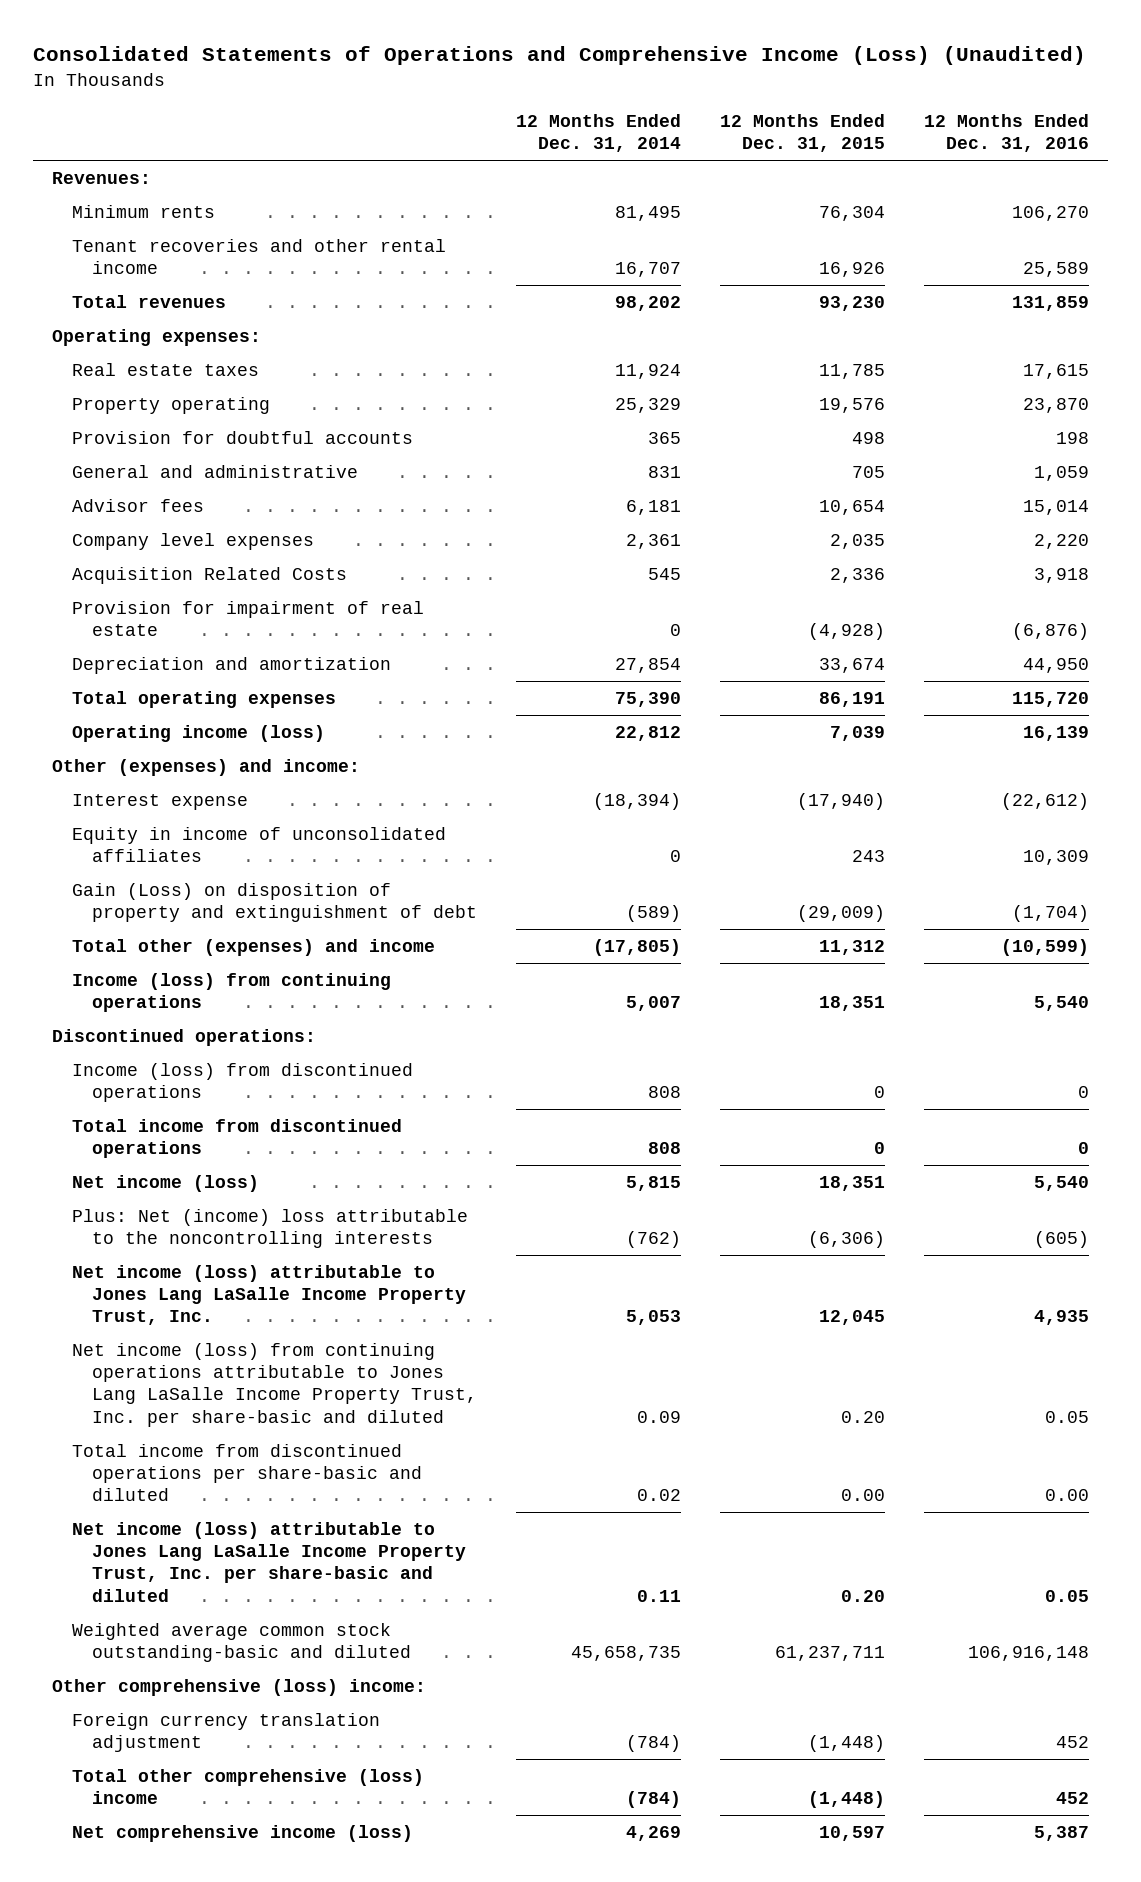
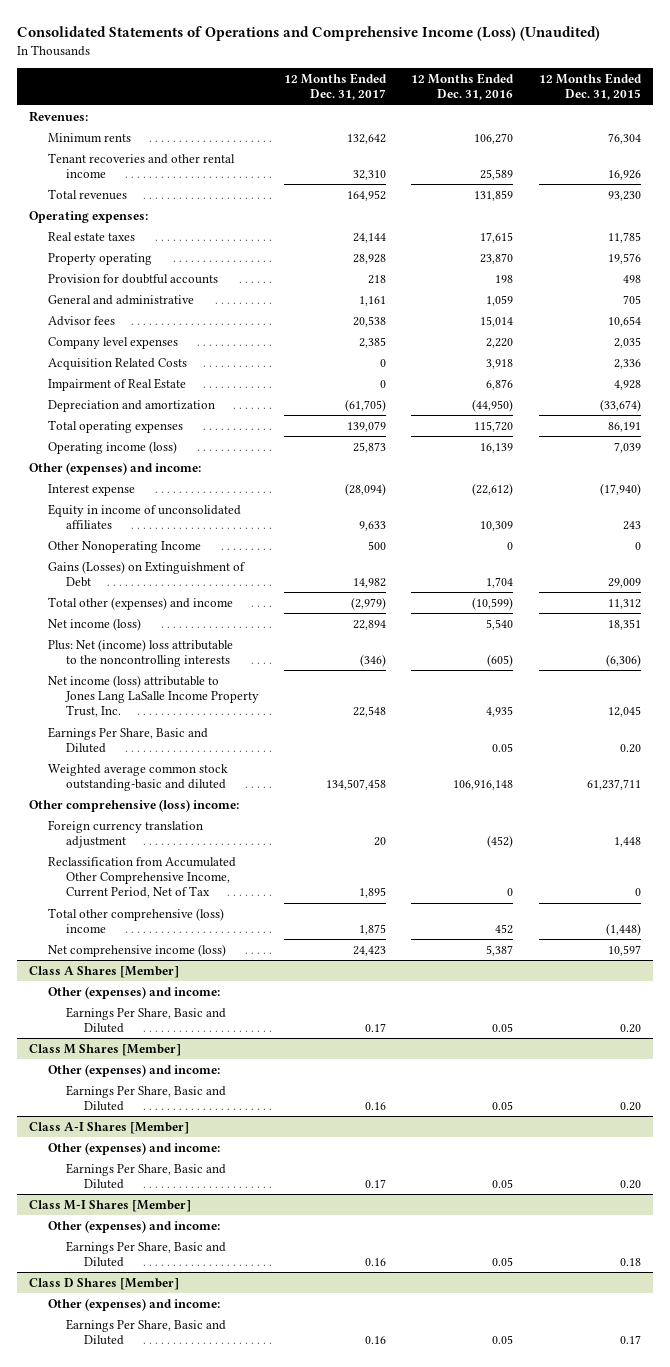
- | 12 Months Ended Dec. 31, 2014 | 12 Months Ended Dec. 31, 2015 | 12 Months Ended Dec. 31, 2016
+ | 12 Months Ended Dec. 31, 2017 | 12 Months Ended Dec. 31, 2016 | 12 Months Ended Dec. 31, 2015
- Provision for impairment of real estate | 0 | (4,928) | (6,876)
- Depreciation and amortization | 27,854 | 33,674 | 44,950
+ Impairment of Real Estate | 0 | 6,876 | 4,928
+ Depreciation and amortization | (61,705) | (44,950) | (33,674)
- Gain (Loss) on disposition of property and extinguishment of debt | (589) | (29,009) | (1,704)
+ Other Nonoperating Income | 500 | 0 | 0
+ Gains (Losses) on Extinguishment of Debt | 14,982 | 1,704 | 29,009
- Income (loss) from continuing operations | 5,007 | 18,351 | 5,540
- Discontinued operations:
- Income (loss) from discontinued operations | 808 | 0 | 0
- Total income from discontinued operations | 808 | 0 | 0
- Net income (loss) from continuing operations attributable to Jones Lang LaSalle Income Property Trust, Inc. per share-basic and diluted | 0.09 | 0.20 | 0.05
- Total income from discontinued operations per share-basic and diluted | 0.02 | 0.00 | 0.00
- Net income (loss) attributable to Jones Lang LaSalle Income Property Trust, Inc. per share-basic and diluted | 0.11 | 0.20 | 0.05
+ Earnings Per Share, Basic and Diluted | | 0.05 | 0.20
- Foreign currency translation adjustment | (784) | (1,448) | 452
+ Foreign currency translation adjustment | 20 | (452) | 1,448
+ Reclassification from Accumulated Other Comprehensive Income, Current Period, Net of Tax | 1,895 | 0 | 0
+ Class A Shares [Member]
+ Other (expenses) and income:
+ Earnings Per Share, Basic and Diluted | 0.17 | 0.05 | 0.20
+ Class M Shares [Member]
+ Other (expenses) and income:
+ Earnings Per Share, Basic and Diluted | 0.16 | 0.05 | 0.20
+ Class A-I Shares [Member]
+ Other (expenses) and income:
+ Earnings Per Share, Basic and Diluted | 0.17 | 0.05 | 0.20
+ Class M-I Shares [Member]
+ Other (expenses) and income:
+ Earnings Per Share, Basic and Diluted | 0.16 | 0.05 | 0.18
+ Class D Shares [Member]
+ Other (expenses) and income:
+ Earnings Per Share, Basic and Diluted | 0.16 | 0.05 | 0.17

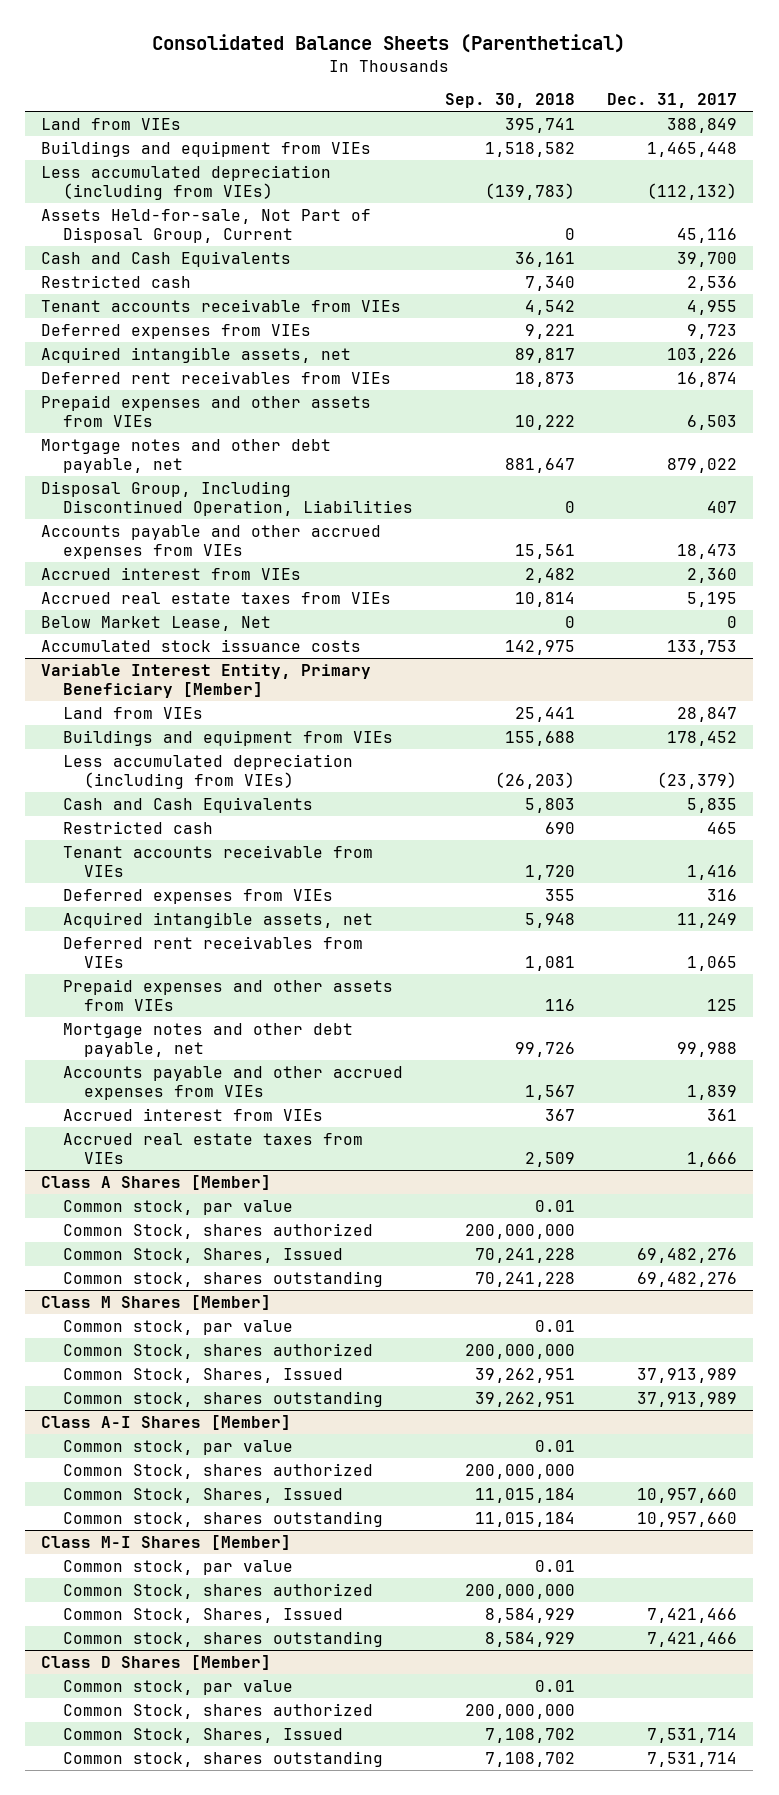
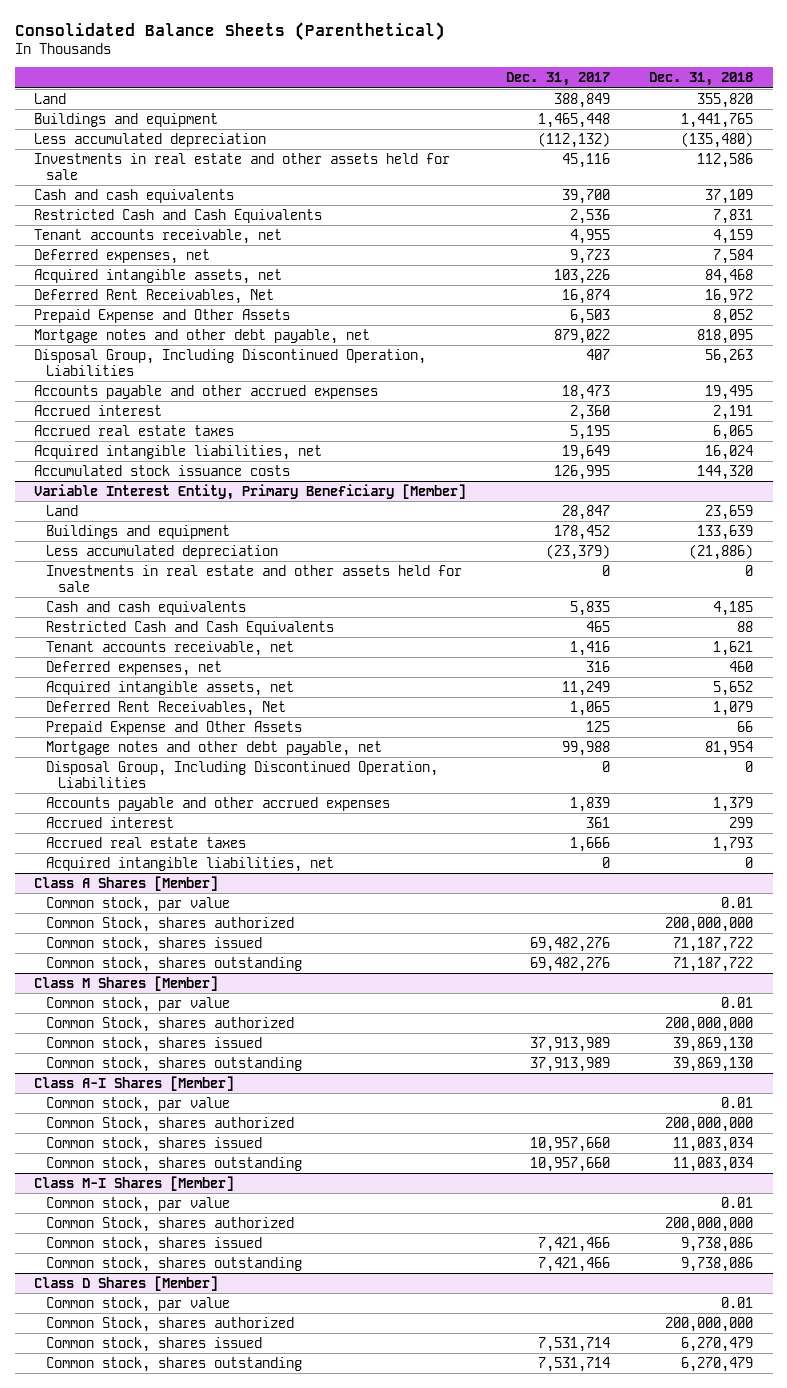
- | Sep. 30, 2018 | Dec. 31, 2017
+ | Dec. 31, 2017 | Dec. 31, 2018
- Land from VIEs | 395,741 | 388,849
- Buildings and equipment from VIEs | 1,518,582 | 1,465,448
- Less accumulated depreciation (including from VIEs) | (139,783) | (112,132)
- Assets Held-for-sale, Not Part of Disposal Group, Current | 0 | 45,116
- Cash and Cash Equivalents | 36,161 | 39,700
- Restricted cash | 7,340 | 2,536
- Tenant accounts receivable from VIEs | 4,542 | 4,955
- Deferred expenses from VIEs | 9,221 | 9,723
+ Land | 388,849 | 355,820
+ Buildings and equipment | 1,465,448 | 1,441,765
+ Less accumulated depreciation | (112,132) | (135,480)
+ Investments in real estate and other assets held for sale | 45,116 | 112,586
+ Cash and cash equivalents | 39,700 | 37,109
+ Restricted Cash and Cash Equivalents | 2,536 | 7,831
+ Tenant accounts receivable, net | 4,955 | 4,159
+ Deferred expenses, net | 9,723 | 7,584
- Deferred rent receivables from VIEs | 18,873 | 16,874
- Prepaid expenses and other assets from VIEs | 10,222 | 6,503
+ Deferred Rent Receivables, Net | 16,874 | 16,972
+ Prepaid Expense and Other Assets | 6,503 | 8,052
- Accounts payable and other accrued expenses from VIEs | 15,561 | 18,473
- Accrued interest from VIEs | 2,482 | 2,360
- Accrued real estate taxes from VIEs | 10,814 | 5,195
- Below Market Lease, Net | 0 | 0
- Accumulated stock issuance costs | 142,975 | 133,753
+ Accounts payable and other accrued expenses | 18,473 | 19,495
+ Accrued interest | 2,360 | 2,191
+ Accrued real estate taxes | 5,195 | 6,065
+ Acquired intangible liabilities, net | 19,649 | 16,024
+ Accumulated stock issuance costs | 126,995 | 144,320
@ Variable Interest Entity, Primary Beneficiary [Member]
- Land from VIEs | 25,441 | 28,847
- Buildings and equipment from VIEs | 155,688 | 178,452
- Less accumulated depreciation (including from VIEs) | (26,203) | (23,379)
- Cash and Cash Equivalents | 5,803 | 5,835
- Restricted cash | 690 | 465
- Tenant accounts receivable from VIEs | 1,720 | 1,416
- Deferred expenses from VIEs | 355 | 316
+ Land | 28,847 | 23,659
+ Buildings and equipment | 178,452 | 133,639
+ Less accumulated depreciation | (23,379) | (21,886)
+ Investments in real estate and other assets held for sale | 0 | 0
+ Cash and cash equivalents | 5,835 | 4,185
+ Restricted Cash and Cash Equivalents | 465 | 88
+ Tenant accounts receivable, net | 1,416 | 1,621
+ Deferred expenses, net | 316 | 460
- Deferred rent receivables from VIEs | 1,081 | 1,065
- Prepaid expenses and other assets from VIEs | 116 | 125
+ Deferred Rent Receivables, Net | 1,065 | 1,079
+ Prepaid Expense and Other Assets | 125 | 66
- Accounts payable and other accrued expenses from VIEs | 1,567 | 1,839
- Accrued interest from VIEs | 367 | 361
- Accrued real estate taxes from VIEs | 2,509 | 1,666
+ Disposal Group, Including Discontinued Operation, Liabilities | 0 | 0
+ Accounts payable and other accrued expenses | 1,839 | 1,379
+ Accrued interest | 361 | 299
+ Accrued real estate taxes | 1,666 | 1,793
+ Acquired intangible liabilities, net | 0 | 0
@ Class A Shares [Member]
- Common Stock, Shares, Issued | 70,241,228 | 69,482,276
+ Common stock, shares issued | 69,482,276 | 71,187,722
@ Class M Shares [Member]
- Common Stock, Shares, Issued | 39,262,951 | 37,913,989
+ Common stock, shares issued | 37,913,989 | 39,869,130
@ Class A-I Shares [Member]
- Common Stock, Shares, Issued | 11,015,184 | 10,957,660
+ Common stock, shares issued | 10,957,660 | 11,083,034
@ Class M-I Shares [Member]
- Common Stock, Shares, Issued | 8,584,929 | 7,421,466
+ Common stock, shares issued | 7,421,466 | 9,738,086
@ Class D Shares [Member]
- Common Stock, Shares, Issued | 7,108,702 | 7,531,714
+ Common stock, shares issued | 7,531,714 | 6,270,479

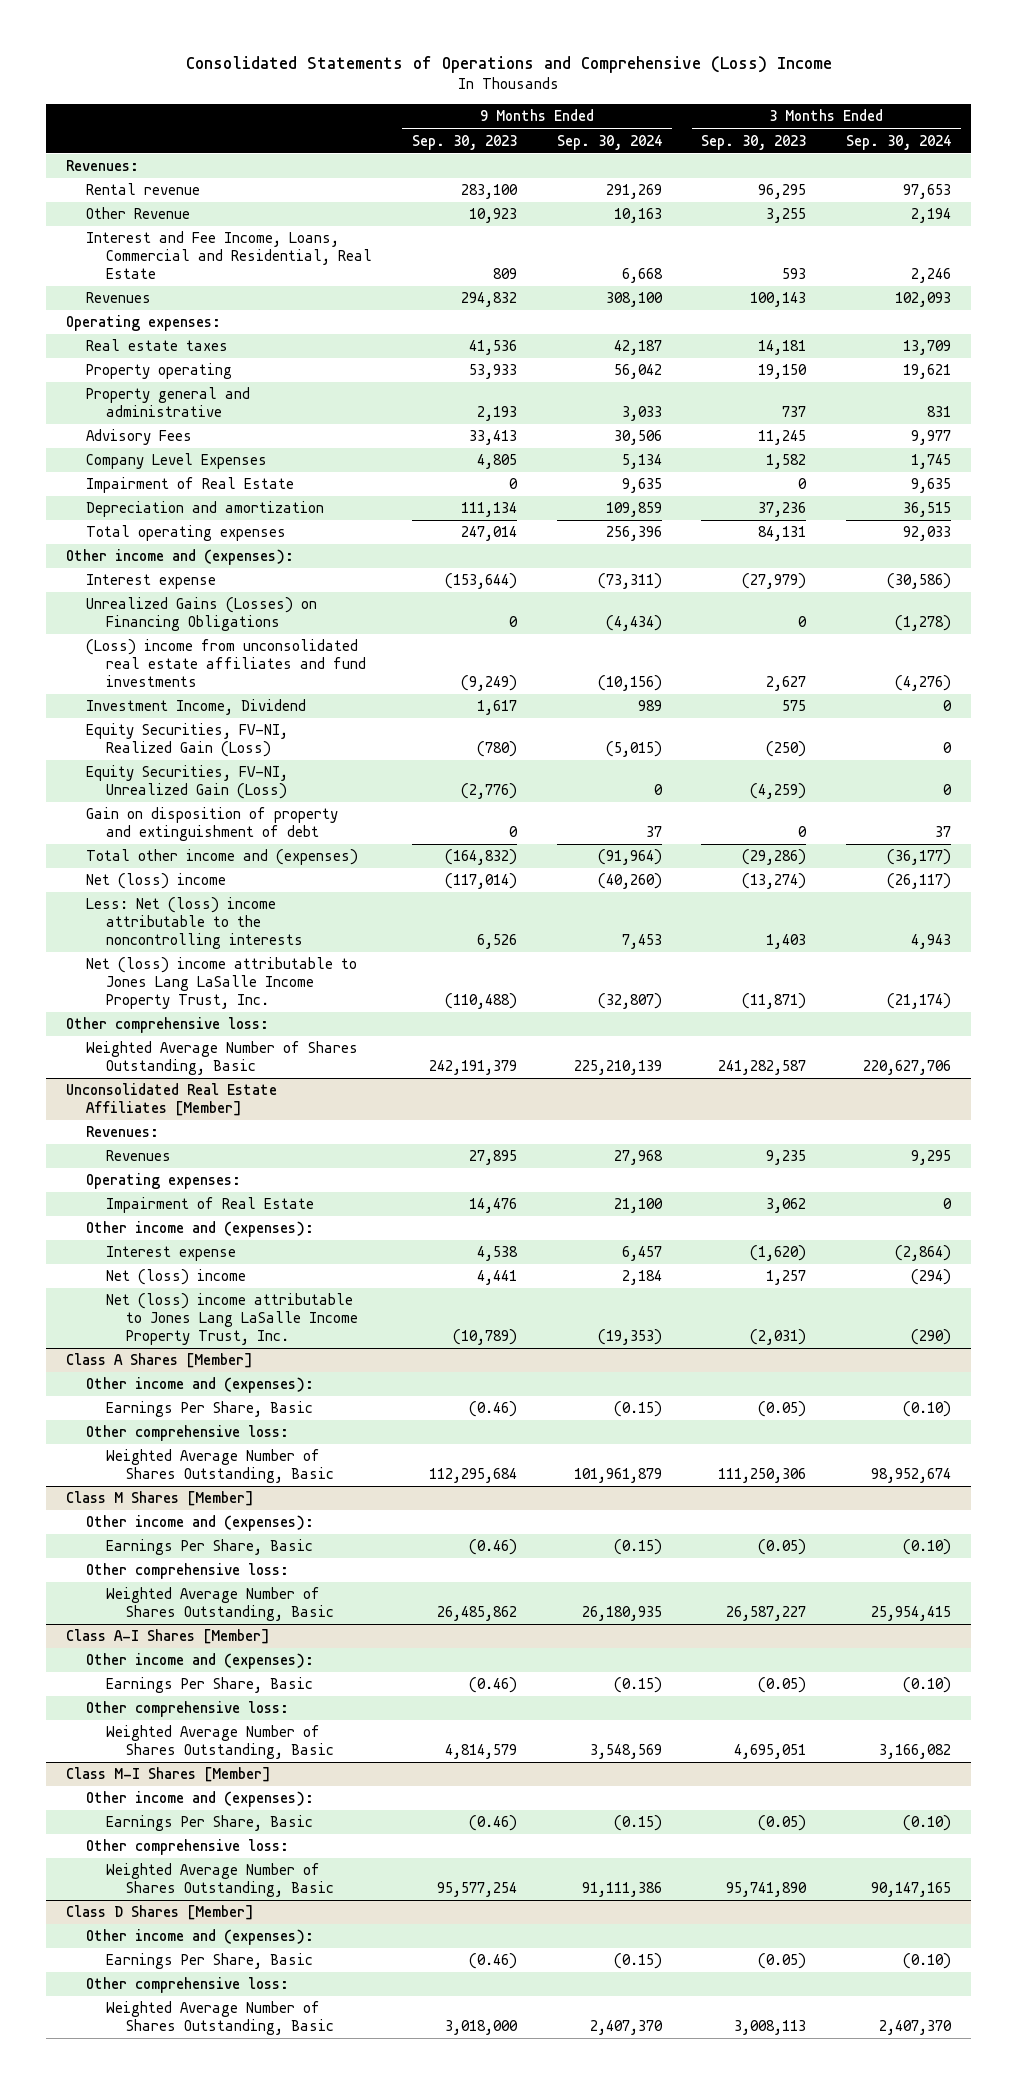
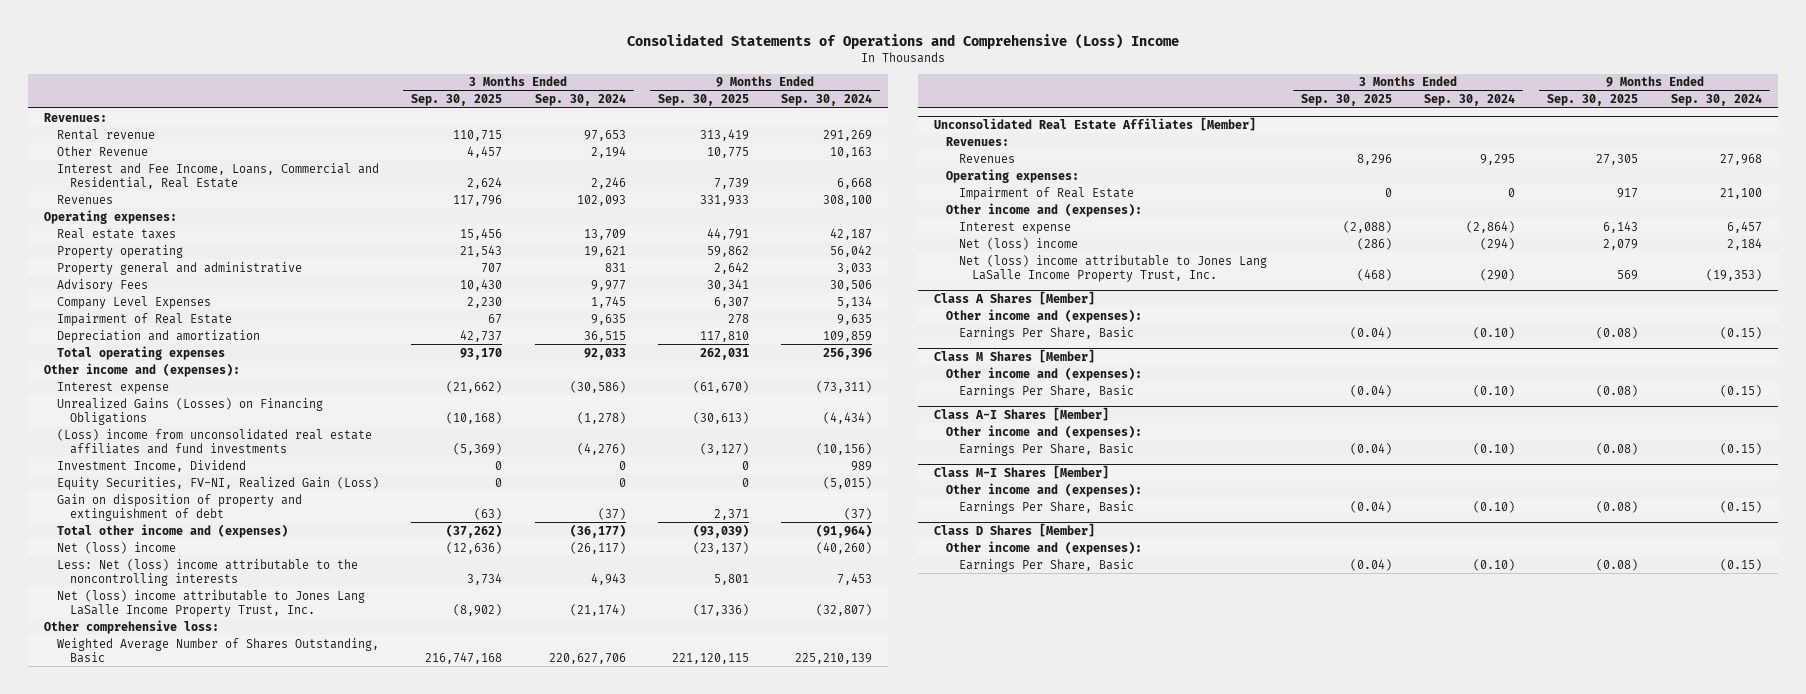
- | 9 Months Ended Sep. 30, 2023 | 9 Months Ended Sep. 30, 2024 | 3 Months Ended Sep. 30, 2023 | 3 Months Ended Sep. 30, 2024
+ | 3 Months Ended Sep. 30, 2025 | 3 Months Ended Sep. 30, 2024 | 9 Months Ended Sep. 30, 2025 | 9 Months Ended Sep. 30, 2024
- Equity Securities, FV-NI, Unrealized Gain (Loss) | (2,776) | 0 | (4,259) | 0
- Gain on disposition of property and extinguishment of debt | 0 | 37 | 0 | 37
+ Gain on disposition of property and extinguishment of debt | (63) | (37) | 2,371 | (37)
@ Class A Shares [Member]
- Other comprehensive loss:
- Weighted Average Number of Shares Outstanding, Basic | 112,295,684 | 101,961,879 | 111,250,306 | 98,952,674
@ Class M Shares [Member]
- Other comprehensive loss:
- Weighted Average Number of Shares Outstanding, Basic | 26,485,862 | 26,180,935 | 26,587,227 | 25,954,415
@ Class A-I Shares [Member]
- Other comprehensive loss:
- Weighted Average Number of Shares Outstanding, Basic | 4,814,579 | 3,548,569 | 4,695,051 | 3,166,082
@ Class M-I Shares [Member]
- Other comprehensive loss:
- Weighted Average Number of Shares Outstanding, Basic | 95,577,254 | 91,111,386 | 95,741,890 | 90,147,165
@ Class D Shares [Member]
- Other comprehensive loss:
- Weighted Average Number of Shares Outstanding, Basic | 3,018,000 | 2,407,370 | 3,008,113 | 2,407,370

